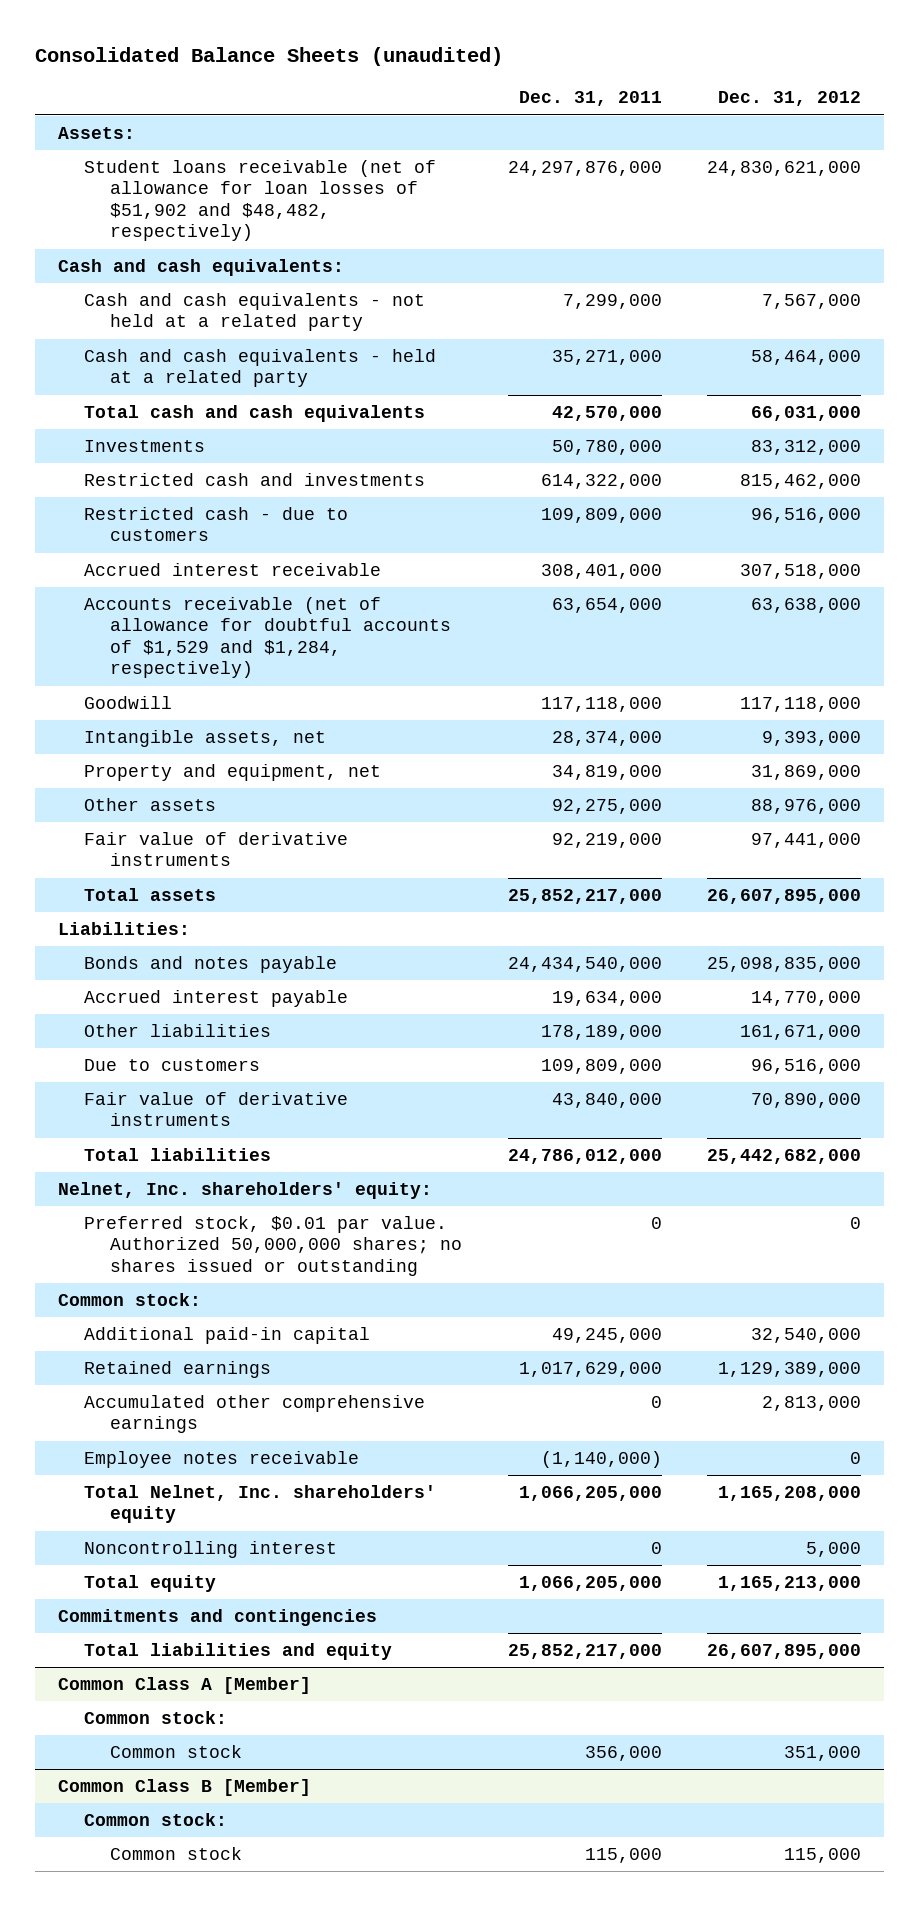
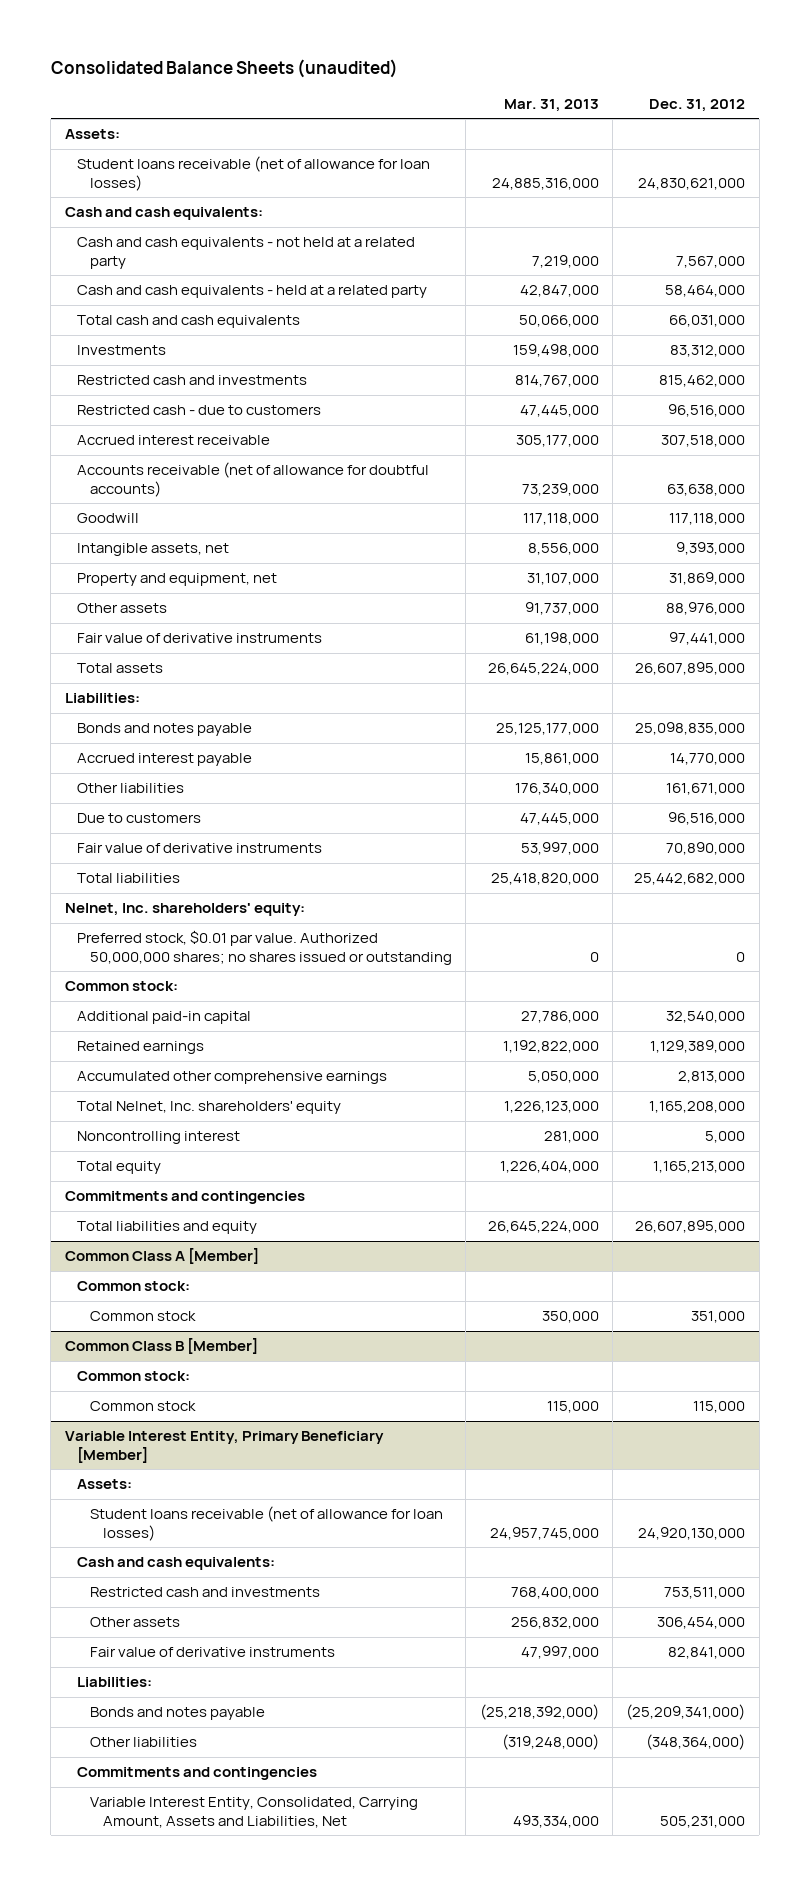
- | Dec. 31, 2011 | Dec. 31, 2012
+ | Mar. 31, 2013 | Dec. 31, 2012
- Student loans receivable (net of allowance for loan losses of $51,902 and $48,482, respectively) | 24,297,876,000 | 24,830,621,000
+ Student loans receivable (net of allowance for loan losses) | 24,885,316,000 | 24,830,621,000
- Accounts receivable (net of allowance for doubtful accounts of $1,529 and $1,284, respectively) | 63,654,000 | 63,638,000
+ Accounts receivable (net of allowance for doubtful accounts) | 73,239,000 | 63,638,000
- Employee notes receivable | (1,140,000) | 0
+ Variable Interest Entity, Primary Beneficiary [Member]
+ Assets:
+ Student loans receivable (net of allowance for loan losses) | 24,957,745,000 | 24,920,130,000
+ Cash and cash equivalents:
+ Restricted cash and investments | 768,400,000 | 753,511,000
+ Other assets | 256,832,000 | 306,454,000
+ Fair value of derivative instruments | 47,997,000 | 82,841,000
+ Liabilities:
+ Bonds and notes payable | (25,218,392,000) | (25,209,341,000)
+ Other liabilities | (319,248,000) | (348,364,000)
+ Commitments and contingencies
+ Variable Interest Entity, Consolidated, Carrying Amount, Assets and Liabilities, Net | 493,334,000 | 505,231,000

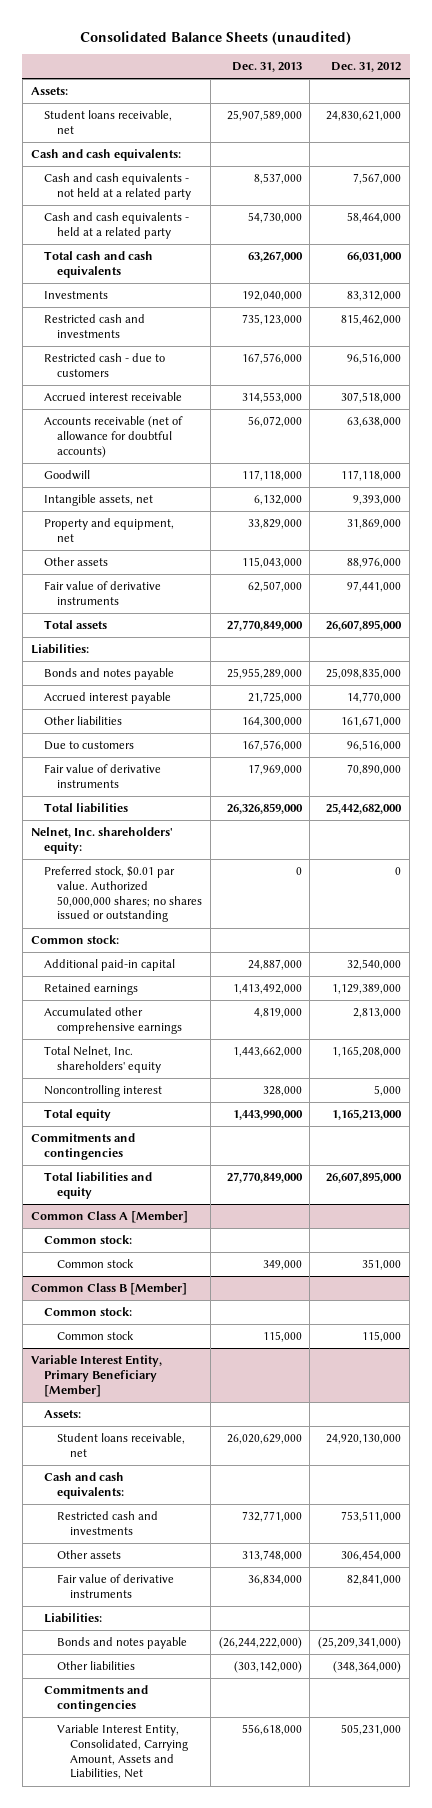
- | Mar. 31, 2013 | Dec. 31, 2012
+ | Dec. 31, 2013 | Dec. 31, 2012
- Student loans receivable (net of allowance for loan losses) | 24,885,316,000 | 24,830,621,000
+ Student loans receivable, net | 25,907,589,000 | 24,830,621,000
@ Variable Interest Entity, Primary Beneficiary [Member]
- Student loans receivable (net of allowance for loan losses) | 24,957,745,000 | 24,920,130,000
+ Student loans receivable, net | 26,020,629,000 | 24,920,130,000

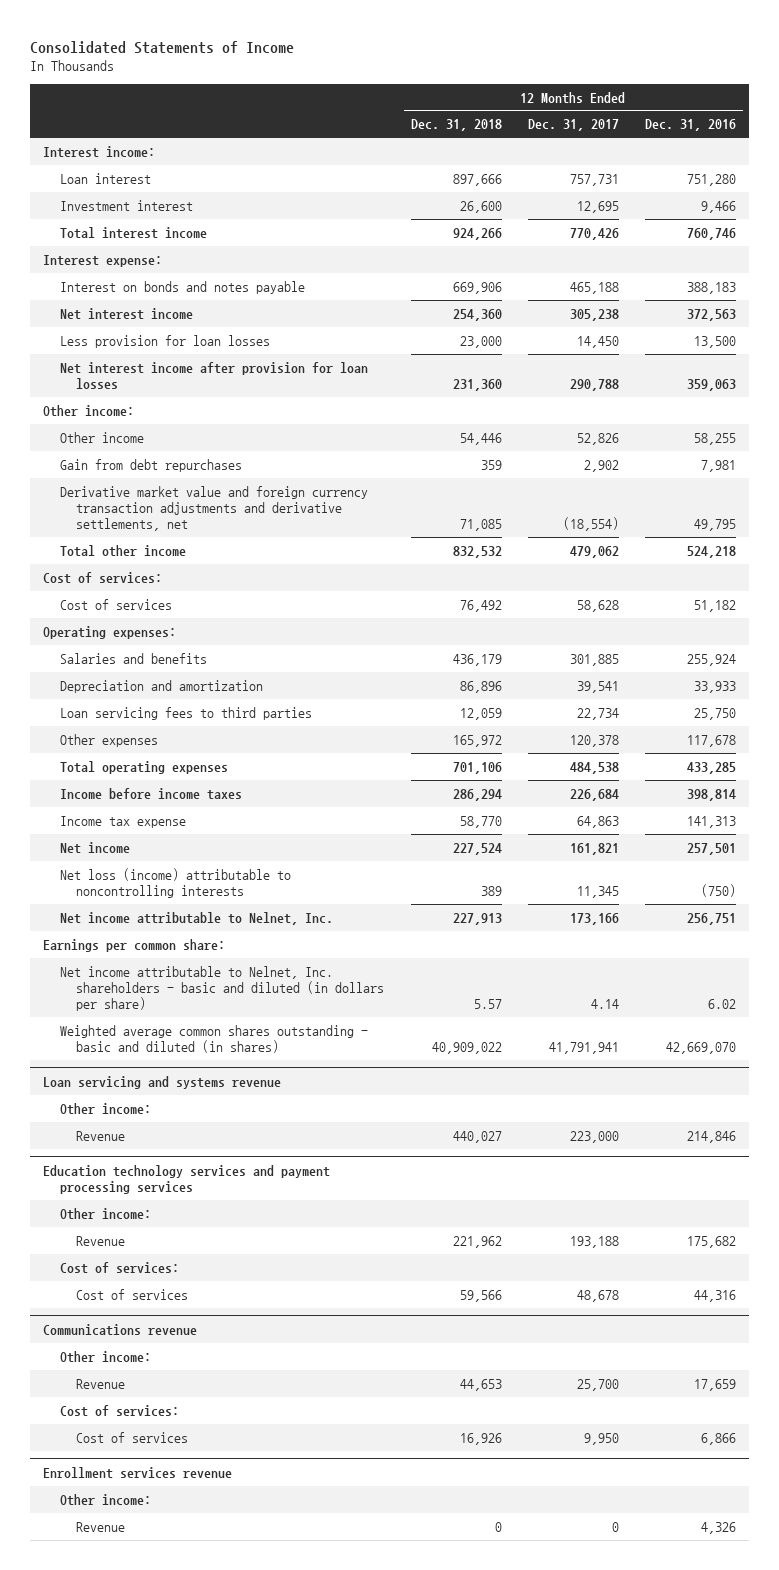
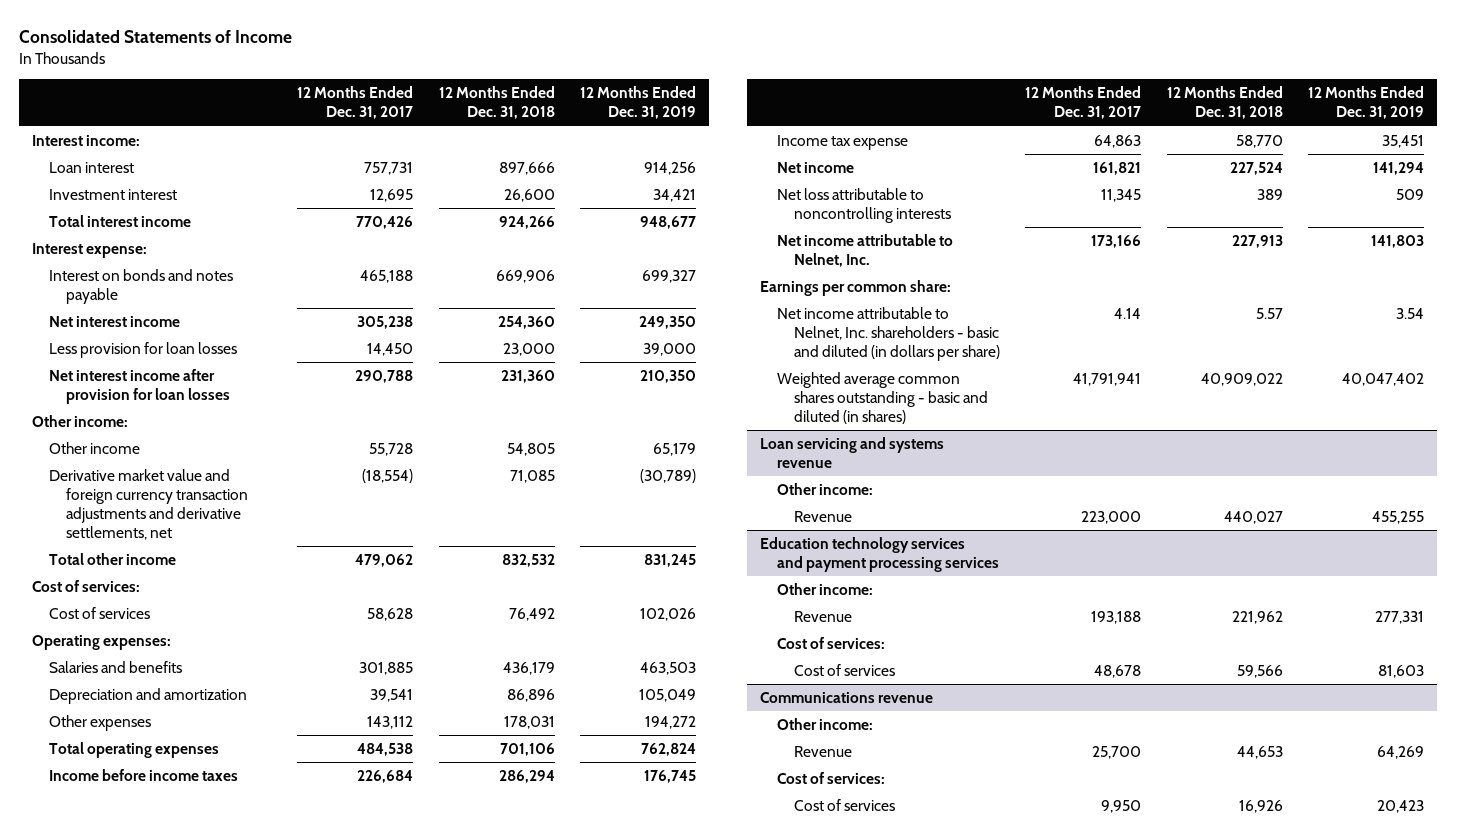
- | 12 Months Ended Dec. 31, 2018 | 12 Months Ended Dec. 31, 2017 | 12 Months Ended Dec. 31, 2016
+ | 12 Months Ended Dec. 31, 2017 | 12 Months Ended Dec. 31, 2018 | 12 Months Ended Dec. 31, 2019
- Other income | 54,446 | 52,826 | 58,255
- Gain from debt repurchases | 359 | 2,902 | 7,981
+ Other income | 55,728 | 54,805 | 65,179
- Loan servicing fees to third parties | 12,059 | 22,734 | 25,750
- Other expenses | 165,972 | 120,378 | 117,678
+ Other expenses | 143,112 | 178,031 | 194,272
- Net loss (income) attributable to noncontrolling interests | 389 | 11,345 | (750)
+ Net loss attributable to noncontrolling interests | 11,345 | 389 | 509
- Enrollment services revenue
- Other income:
- Revenue | 0 | 0 | 4,326

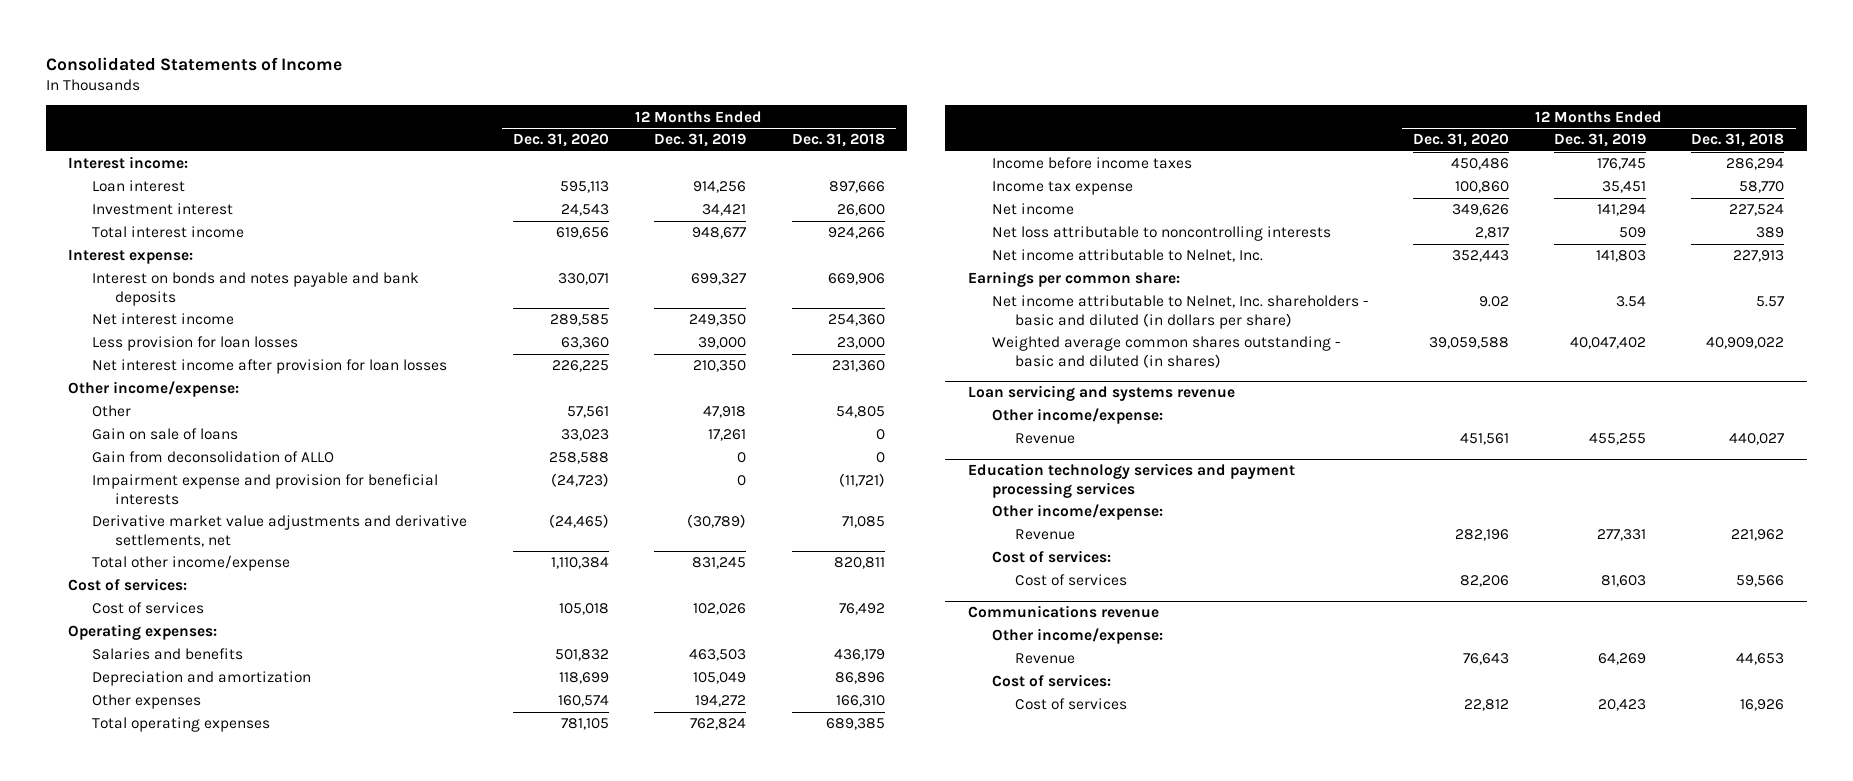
- | 12 Months Ended Dec. 31, 2017 | 12 Months Ended Dec. 31, 2018 | 12 Months Ended Dec. 31, 2019
+ | 12 Months Ended Dec. 31, 2020 | 12 Months Ended Dec. 31, 2019 | 12 Months Ended Dec. 31, 2018
- Interest on bonds and notes payable | 465,188 | 669,906 | 699,327
+ Interest on bonds and notes payable and bank deposits | 330,071 | 699,327 | 669,906
- Other income:
- Other income | 55,728 | 54,805 | 65,179
- Derivative market value and foreign currency transaction adjustments and derivative settlements, net | (18,554) | 71,085 | (30,789)
- Total other income | 479,062 | 832,532 | 831,245
+ Other income/expense:
+ Other | 57,561 | 47,918 | 54,805
+ Gain on sale of loans | 33,023 | 17,261 | 0
+ Gain from deconsolidation of ALLO | 258,588 | 0 | 0
+ Impairment expense and provision for beneficial interests | (24,723) | 0 | (11,721)
+ Derivative market value adjustments and derivative settlements, net | (24,465) | (30,789) | 71,085
+ Total other income/expense | 1,110,384 | 831,245 | 820,811
- Other expenses | 143,112 | 178,031 | 194,272
- Total operating expenses | 484,538 | 701,106 | 762,824
+ Other expenses | 160,574 | 194,272 | 166,310
+ Total operating expenses | 781,105 | 762,824 | 689,385
@ Loan servicing and systems revenue
- Other income:
+ Other income/expense:
@ Education technology services and payment processing services
- Other income:
+ Other income/expense:
@ Communications revenue
- Other income:
+ Other income/expense:

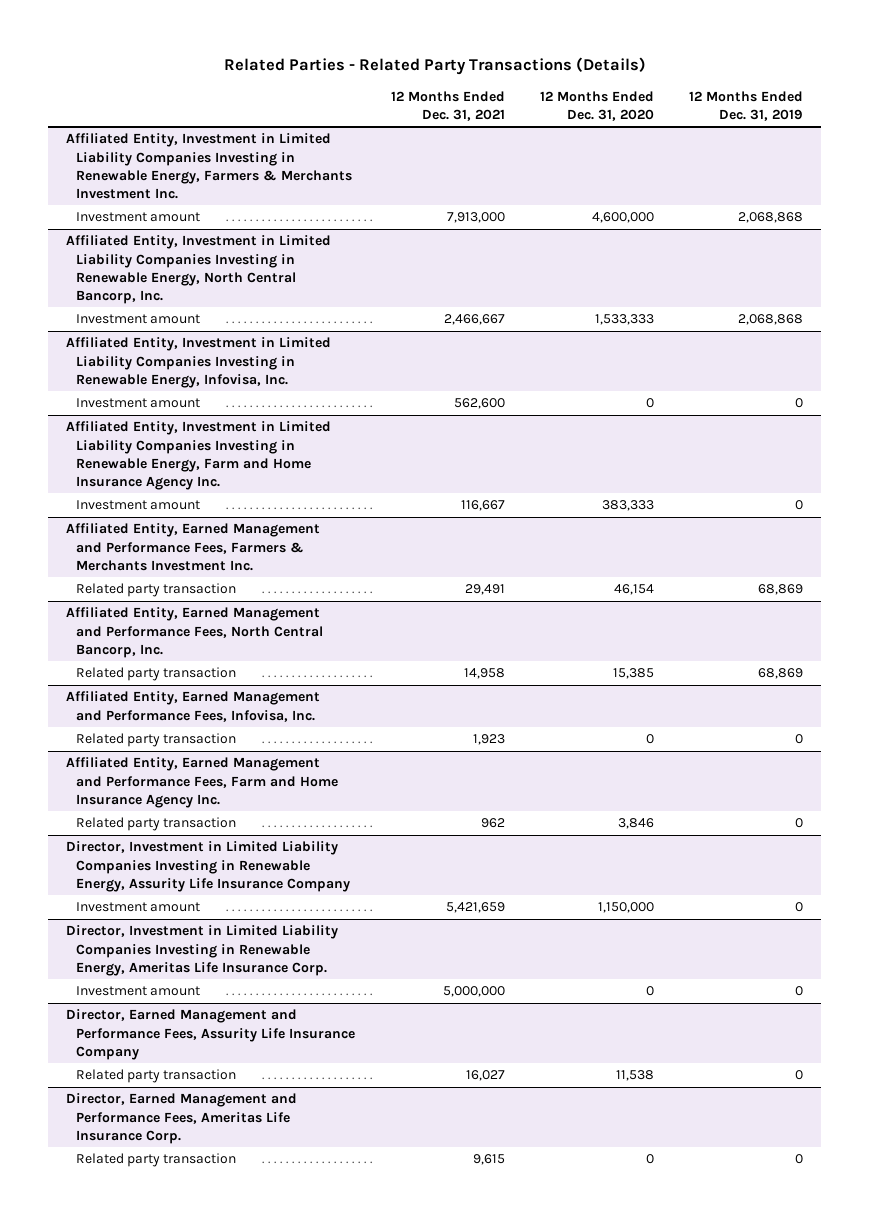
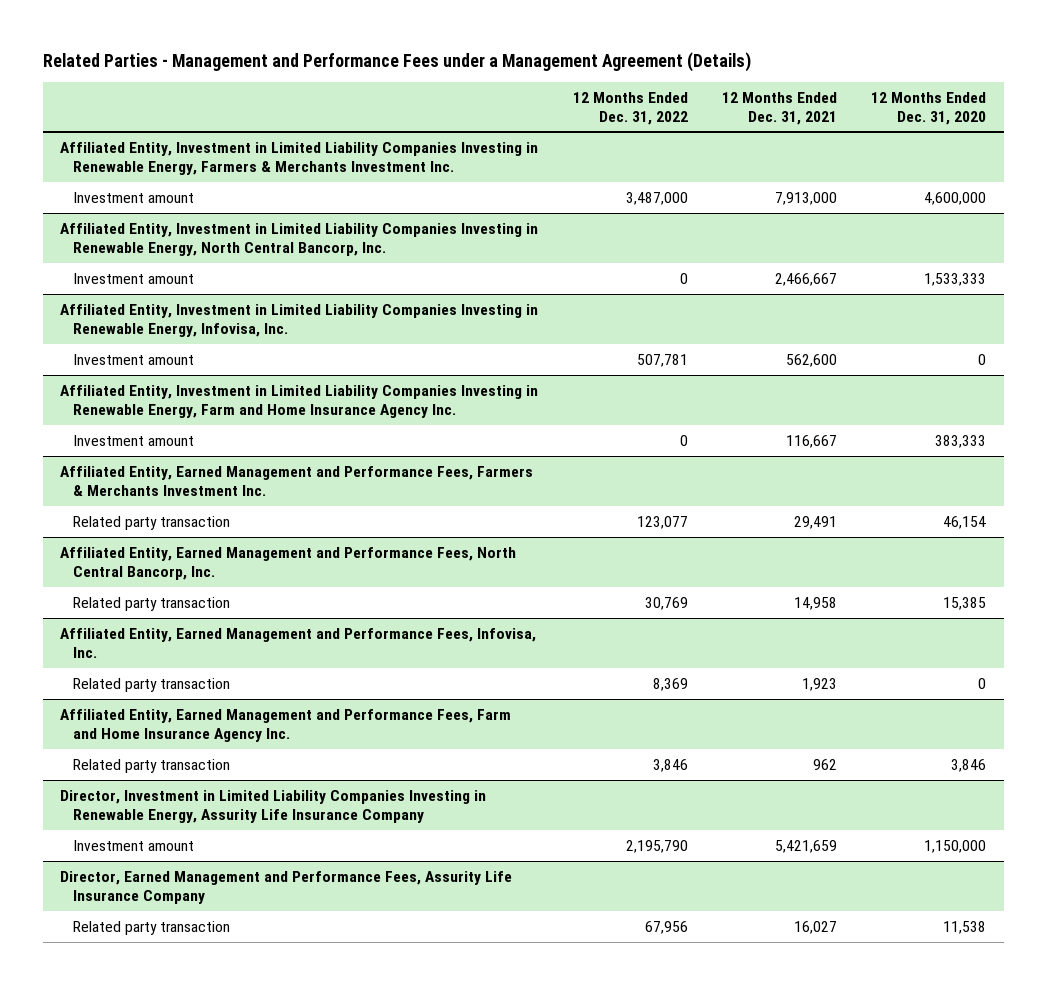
- Related Parties - Related Party Transactions (Details)
+ Related Parties - Management and Performance Fees under a Management Agreement (Details)
- | 12 Months Ended Dec. 31, 2021 | 12 Months Ended Dec. 31, 2020 | 12 Months Ended Dec. 31, 2019
+ | 12 Months Ended Dec. 31, 2022 | 12 Months Ended Dec. 31, 2021 | 12 Months Ended Dec. 31, 2020
- Director, Investment in Limited Liability Companies Investing in Renewable Energy, Ameritas Life Insurance Corp.
- Investment amount | 5,000,000 | 0 | 0
- Director, Earned Management and Performance Fees, Ameritas Life Insurance Corp.
- Related party transaction | 9,615 | 0 | 0

